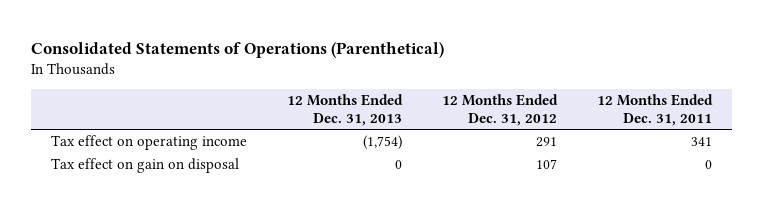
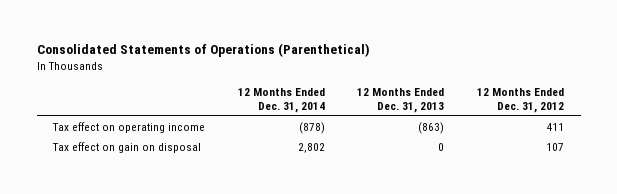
- | 12 Months Ended Dec. 31, 2013 | 12 Months Ended Dec. 31, 2012 | 12 Months Ended Dec. 31, 2011
+ | 12 Months Ended Dec. 31, 2014 | 12 Months Ended Dec. 31, 2013 | 12 Months Ended Dec. 31, 2012
- Tax effect on operating income | (1,754) | 291 | 341
+ Tax effect on operating income | (878) | (863) | 411

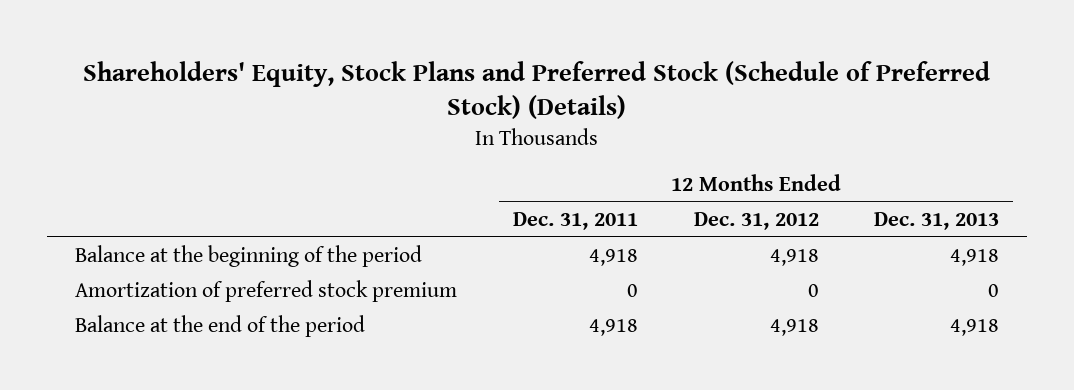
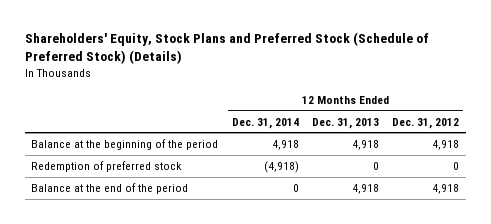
- | 12 Months Ended Dec. 31, 2011 | 12 Months Ended Dec. 31, 2012 | 12 Months Ended Dec. 31, 2013
+ | 12 Months Ended Dec. 31, 2014 | 12 Months Ended Dec. 31, 2013 | 12 Months Ended Dec. 31, 2012
- Amortization of preferred stock premium | 0 | 0 | 0
+ Redemption of preferred stock | (4,918) | 0 | 0

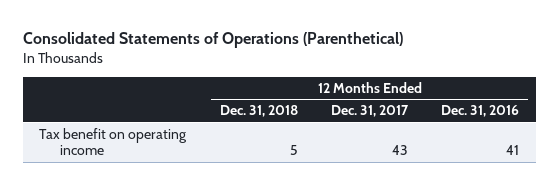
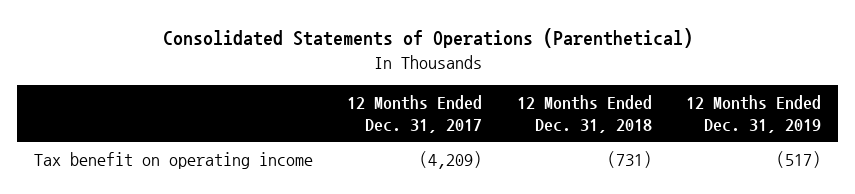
- | 12 Months Ended Dec. 31, 2018 | 12 Months Ended Dec. 31, 2017 | 12 Months Ended Dec. 31, 2016
+ | 12 Months Ended Dec. 31, 2017 | 12 Months Ended Dec. 31, 2018 | 12 Months Ended Dec. 31, 2019
- Tax benefit on operating income | 5 | 43 | 41
+ Tax benefit on operating income | (4,209) | (731) | (517)

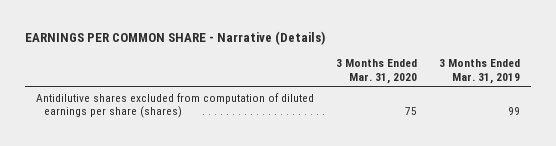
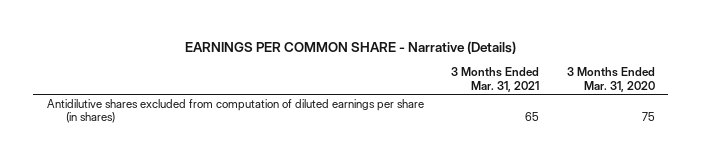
- | 3 Months Ended Mar. 31, 2020 | 3 Months Ended Mar. 31, 2019
+ | 3 Months Ended Mar. 31, 2021 | 3 Months Ended Mar. 31, 2020
- Antidilutive shares excluded from computation of diluted earnings per share (shares) | 75 | 99
+ Antidilutive shares excluded from computation of diluted earnings per share (in shares) | 65 | 75

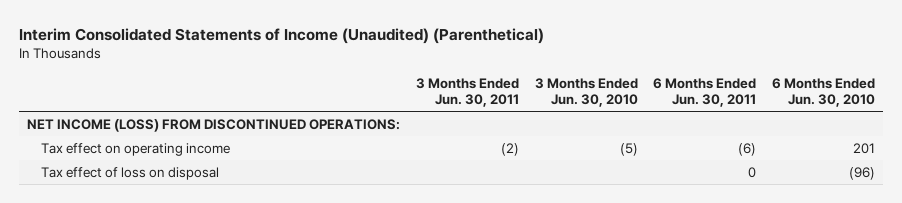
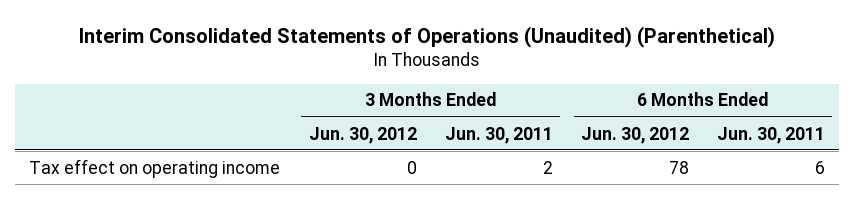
- Interim Consolidated Statements of Income (Unaudited) (Parenthetical)
+ Interim Consolidated Statements of Operations (Unaudited) (Parenthetical)
- | 3 Months Ended Jun. 30, 2011 | 3 Months Ended Jun. 30, 2010 | 6 Months Ended Jun. 30, 2011 | 6 Months Ended Jun. 30, 2010
+ | 3 Months Ended Jun. 30, 2012 | 3 Months Ended Jun. 30, 2011 | 6 Months Ended Jun. 30, 2012 | 6 Months Ended Jun. 30, 2011
- NET INCOME (LOSS) FROM DISCONTINUED OPERATIONS:
- Tax effect on operating income | (2) | (5) | (6) | 201
- Tax effect of loss on disposal | | | 0 | (96)
+ Tax effect on operating income | 0 | 2 | 78 | 6

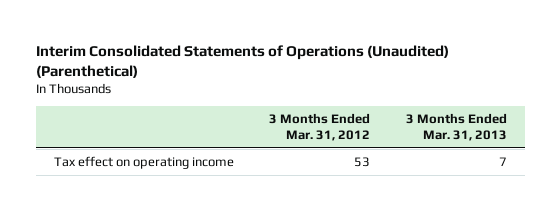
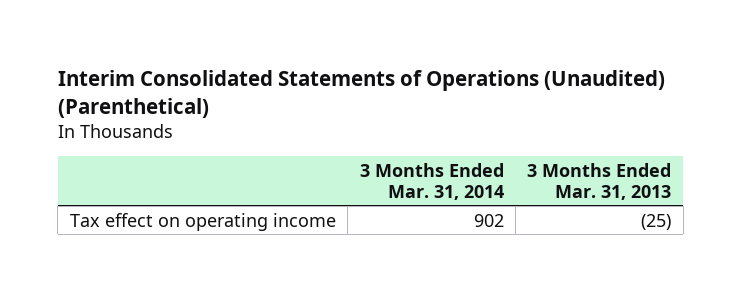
- | 3 Months Ended Mar. 31, 2012 | 3 Months Ended Mar. 31, 2013
+ | 3 Months Ended Mar. 31, 2014 | 3 Months Ended Mar. 31, 2013
- Tax effect on operating income | 53 | 7
+ Tax effect on operating income | 902 | (25)

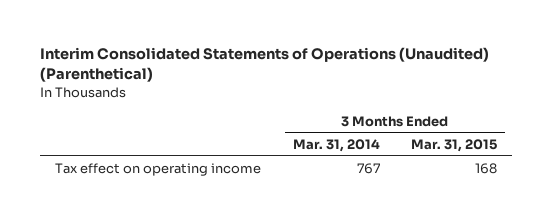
- | 3 Months Ended Mar. 31, 2014 | 3 Months Ended Mar. 31, 2013
+ | 3 Months Ended Mar. 31, 2014 | 3 Months Ended Mar. 31, 2015
- Tax effect on operating income | 902 | (25)
+ Tax effect on operating income | 767 | 168

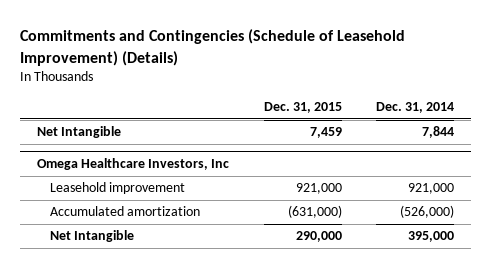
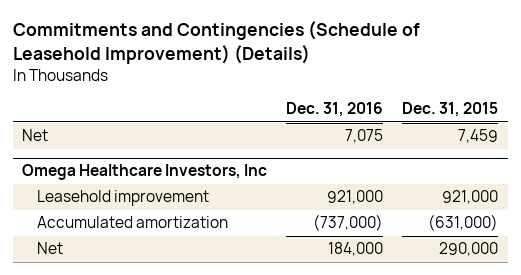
- | Dec. 31, 2015 | Dec. 31, 2014
+ | Dec. 31, 2016 | Dec. 31, 2015
- Net Intangible | 7,459 | 7,844
+ Net | 7,075 | 7,459
@ Omega Healthcare Investors, Inc
- Net Intangible | 290,000 | 395,000
+ Net | 184,000 | 290,000

